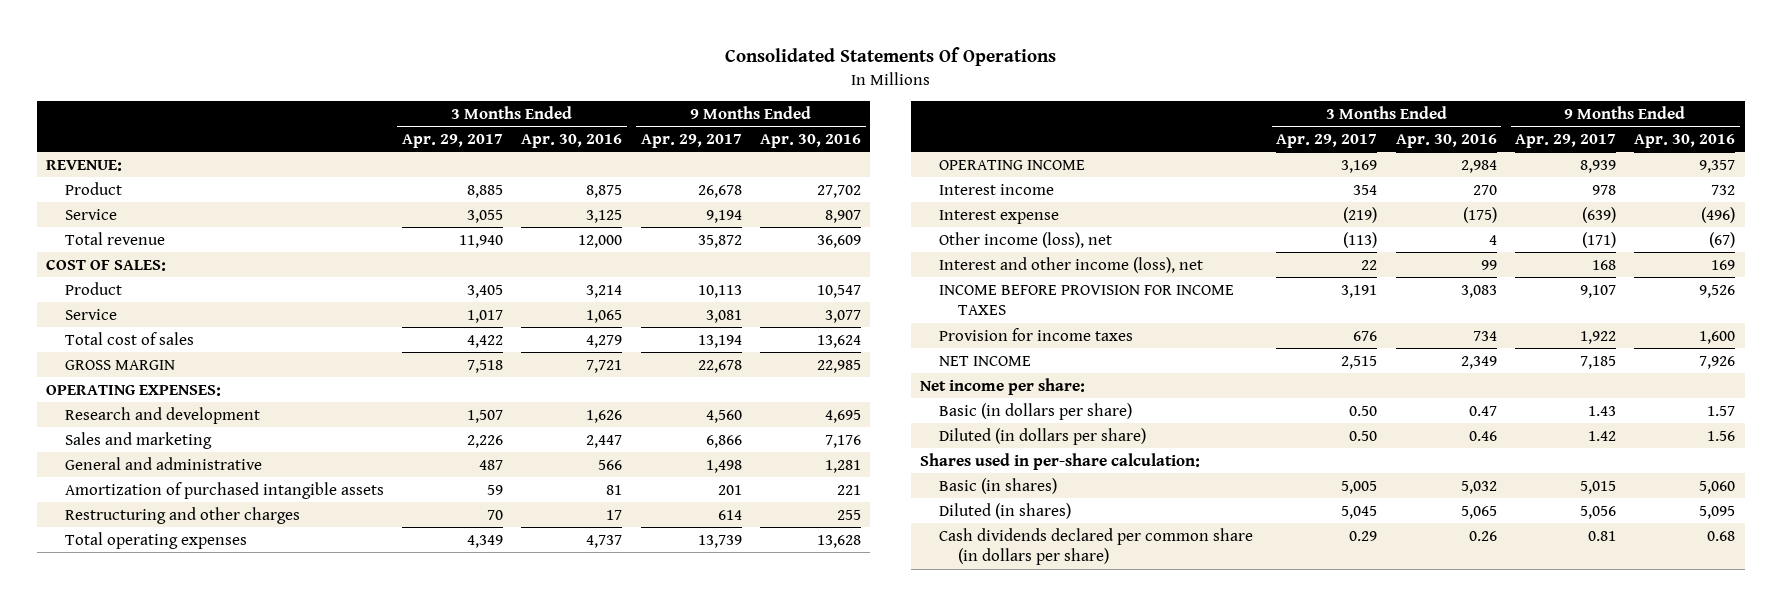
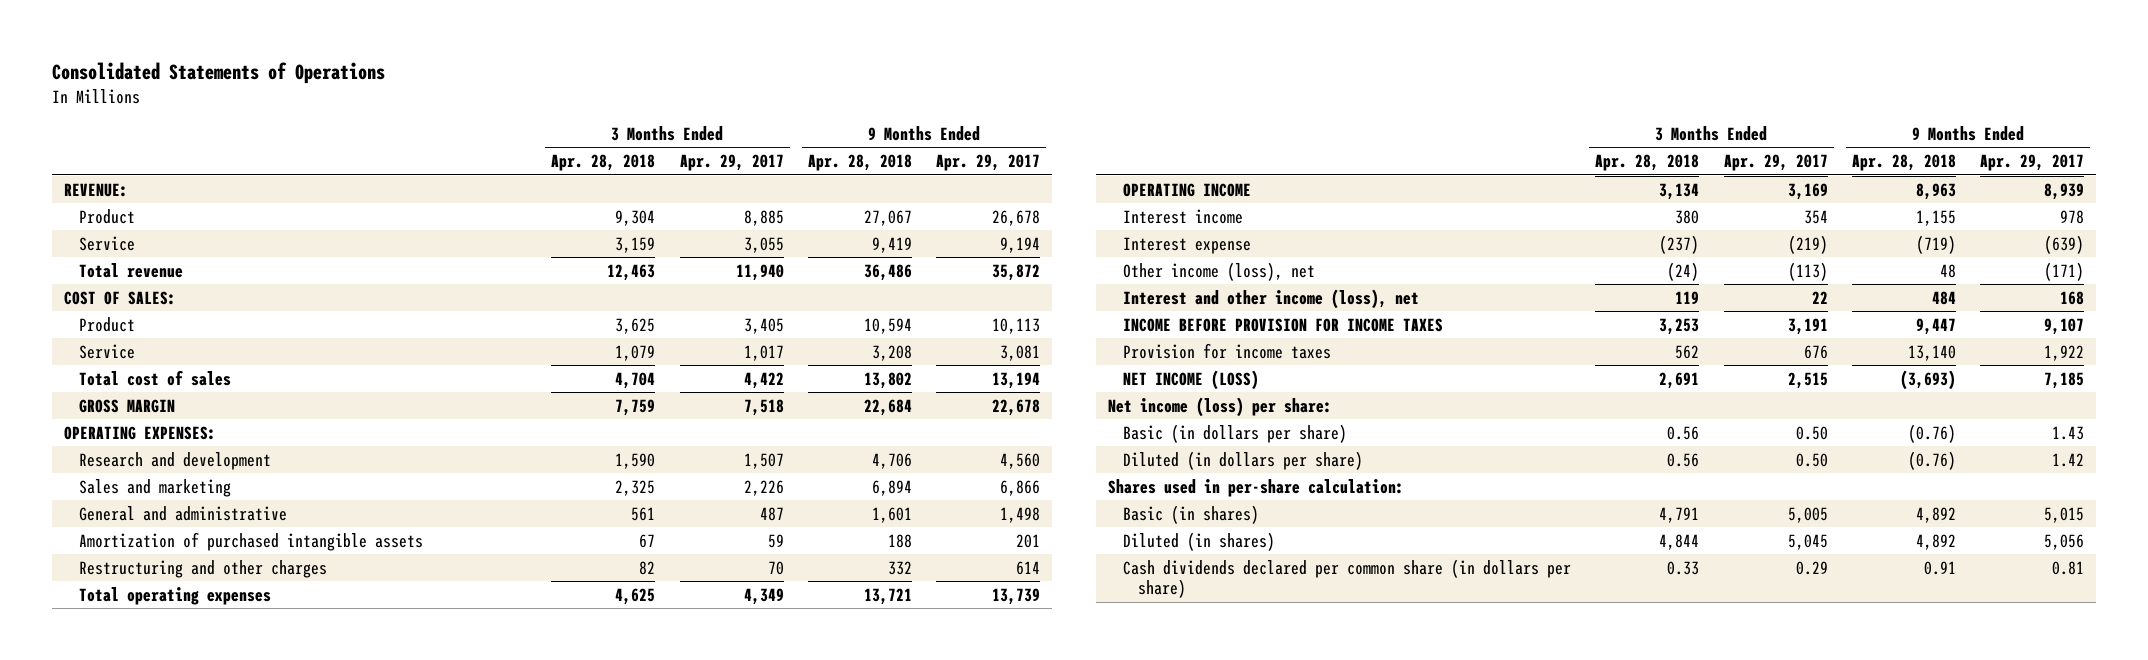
- Consolidated Statements Of Operations
+ Consolidated Statements of Operations
- | 3 Months Ended Apr. 29, 2017 | 3 Months Ended Apr. 30, 2016 | 9 Months Ended Apr. 29, 2017 | 9 Months Ended Apr. 30, 2016
+ | 3 Months Ended Apr. 28, 2018 | 3 Months Ended Apr. 29, 2017 | 9 Months Ended Apr. 28, 2018 | 9 Months Ended Apr. 29, 2017
- NET INCOME | 2,515 | 2,349 | 7,185 | 7,926
- Net income per share:
+ NET INCOME (LOSS) | 2,691 | 2,515 | (3,693) | 7,185
+ Net income (loss) per share:

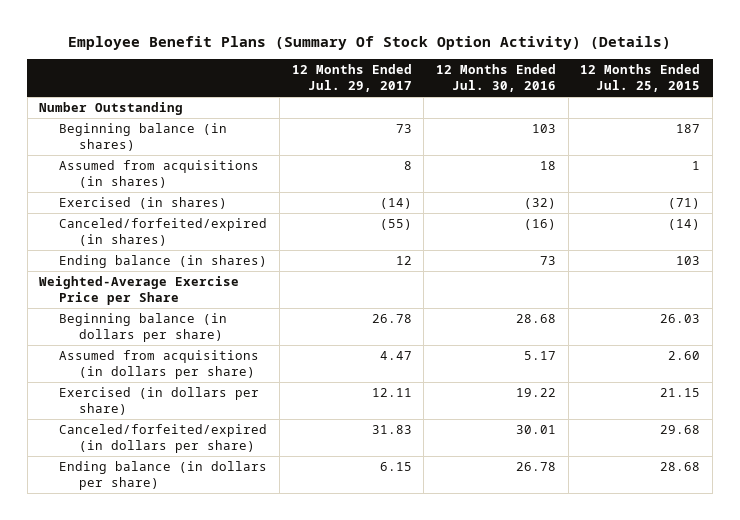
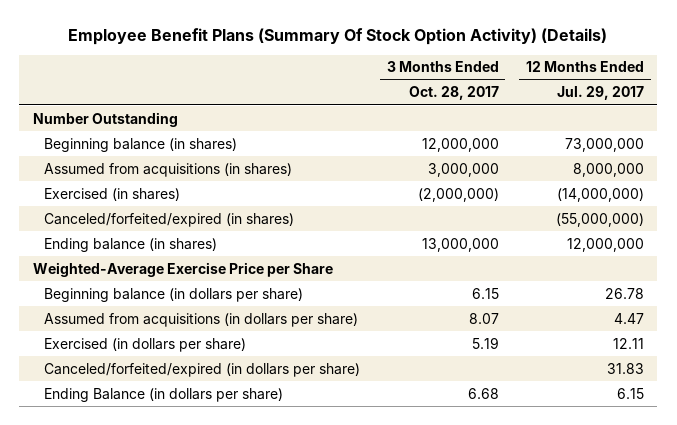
- | 12 Months Ended Jul. 29, 2017 | 12 Months Ended Jul. 30, 2016 | 12 Months Ended Jul. 25, 2015
+ | 3 Months Ended Oct. 28, 2017 | 12 Months Ended Jul. 29, 2017
- Beginning balance (in shares) | 73 | 103 | 187
- Assumed from acquisitions (in shares) | 8 | 18 | 1
- Exercised (in shares) | (14) | (32) | (71)
- Canceled/forfeited/expired (in shares) | (55) | (16) | (14)
- Ending balance (in shares) | 12 | 73 | 103
+ Beginning balance (in shares) | 12,000,000 | 73,000,000
+ Assumed from acquisitions (in shares) | 3,000,000 | 8,000,000
+ Exercised (in shares) | (2,000,000) | (14,000,000)
+ Canceled/forfeited/expired (in shares) | | (55,000,000)
+ Ending balance (in shares) | 13,000,000 | 12,000,000
- Ending balance (in dollars per share) | 6.15 | 26.78 | 28.68
+ Ending Balance (in dollars per share) | 6.68 | 6.15

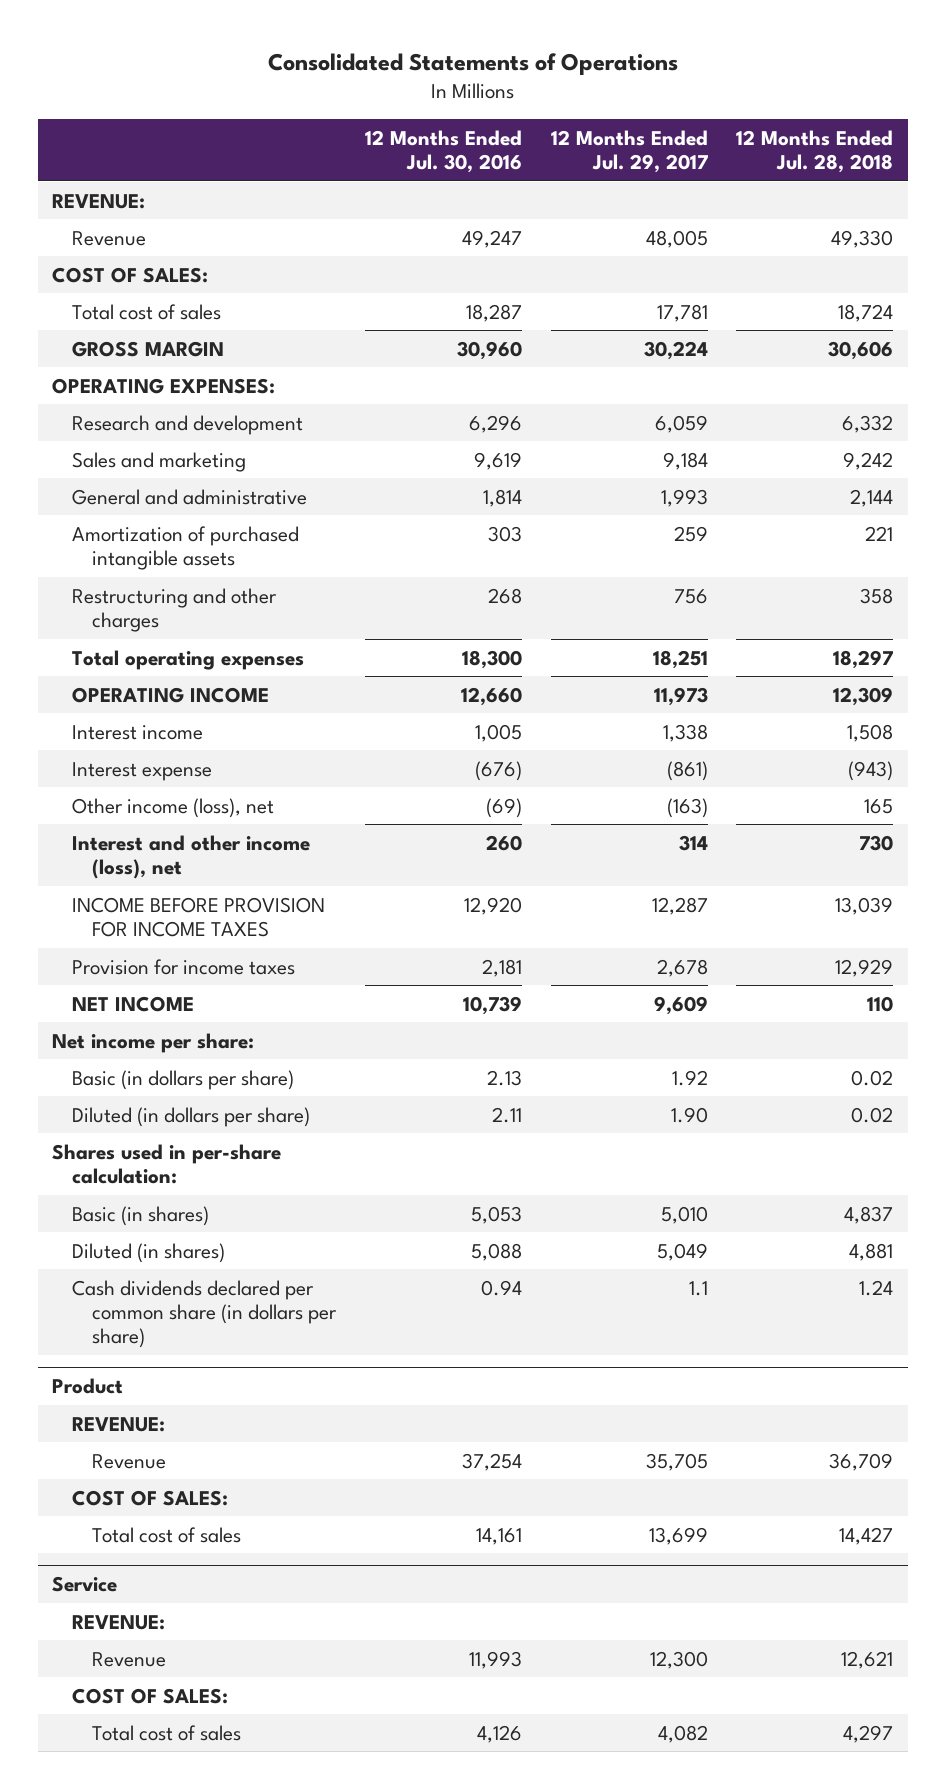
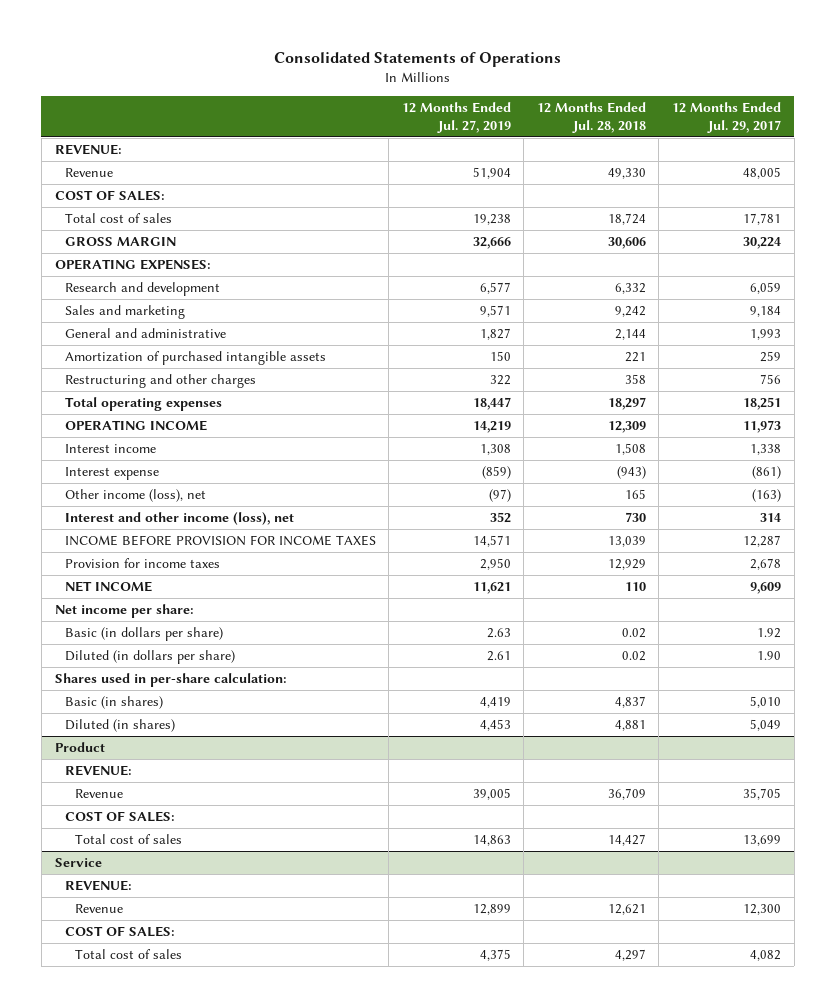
- | 12 Months Ended Jul. 30, 2016 | 12 Months Ended Jul. 29, 2017 | 12 Months Ended Jul. 28, 2018
+ | 12 Months Ended Jul. 27, 2019 | 12 Months Ended Jul. 28, 2018 | 12 Months Ended Jul. 29, 2017
- Cash dividends declared per common share (in dollars per share) | 0.94 | 1.1 | 1.24

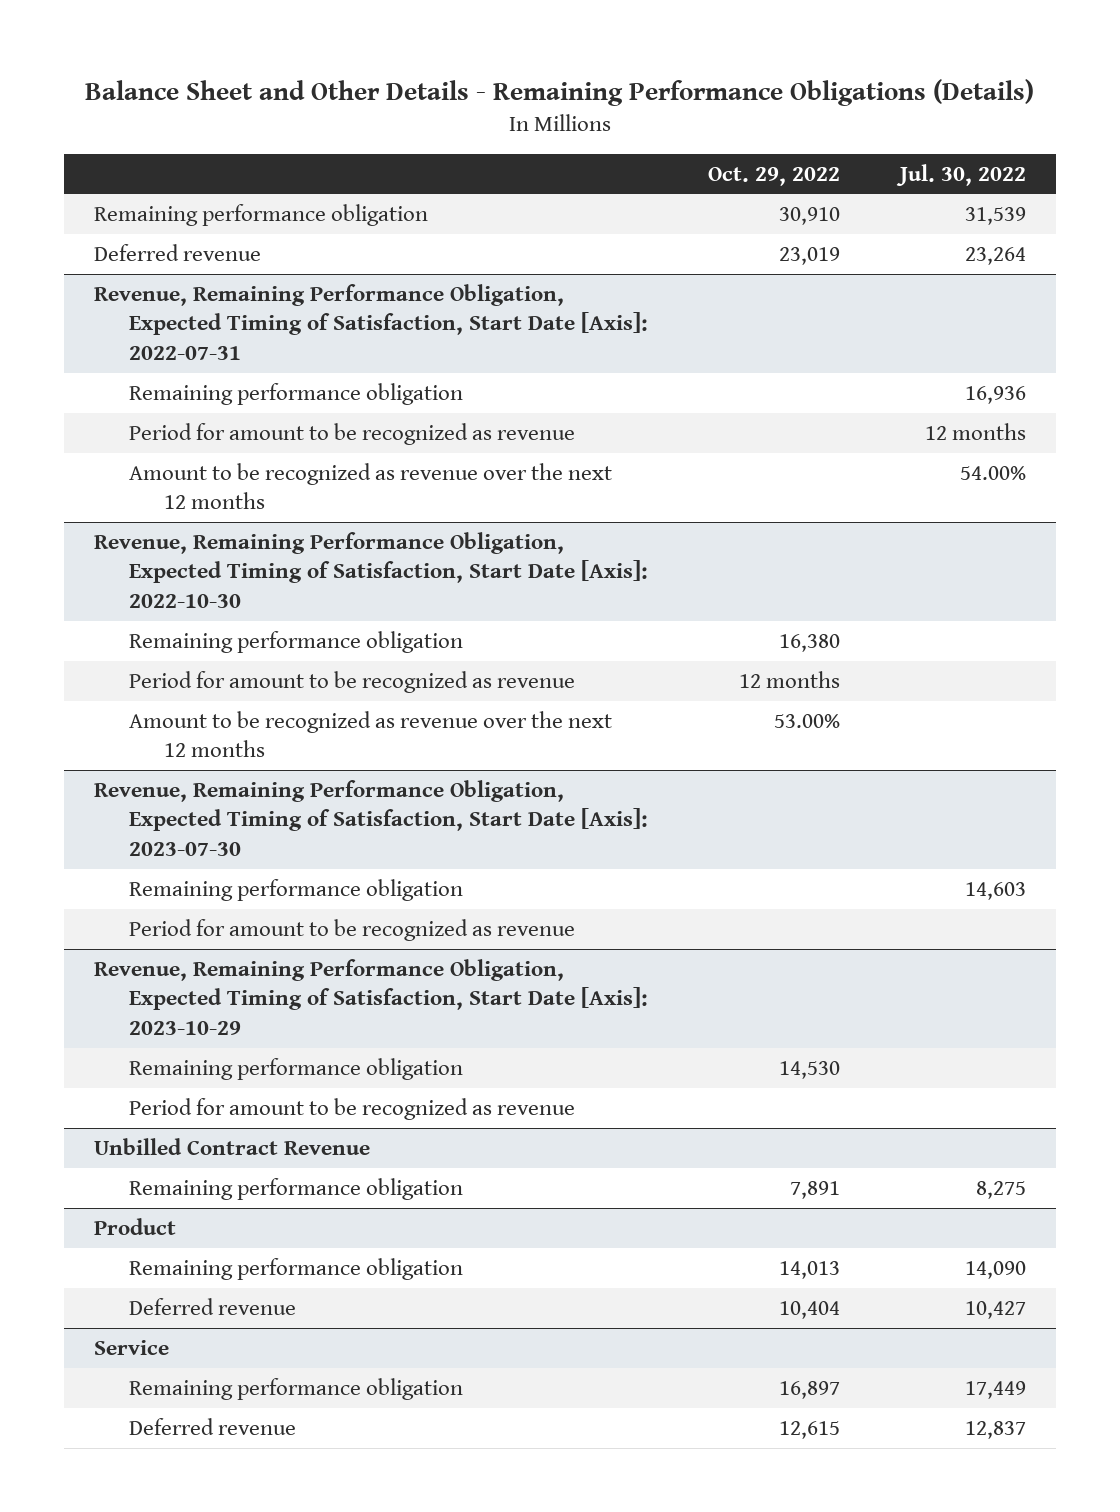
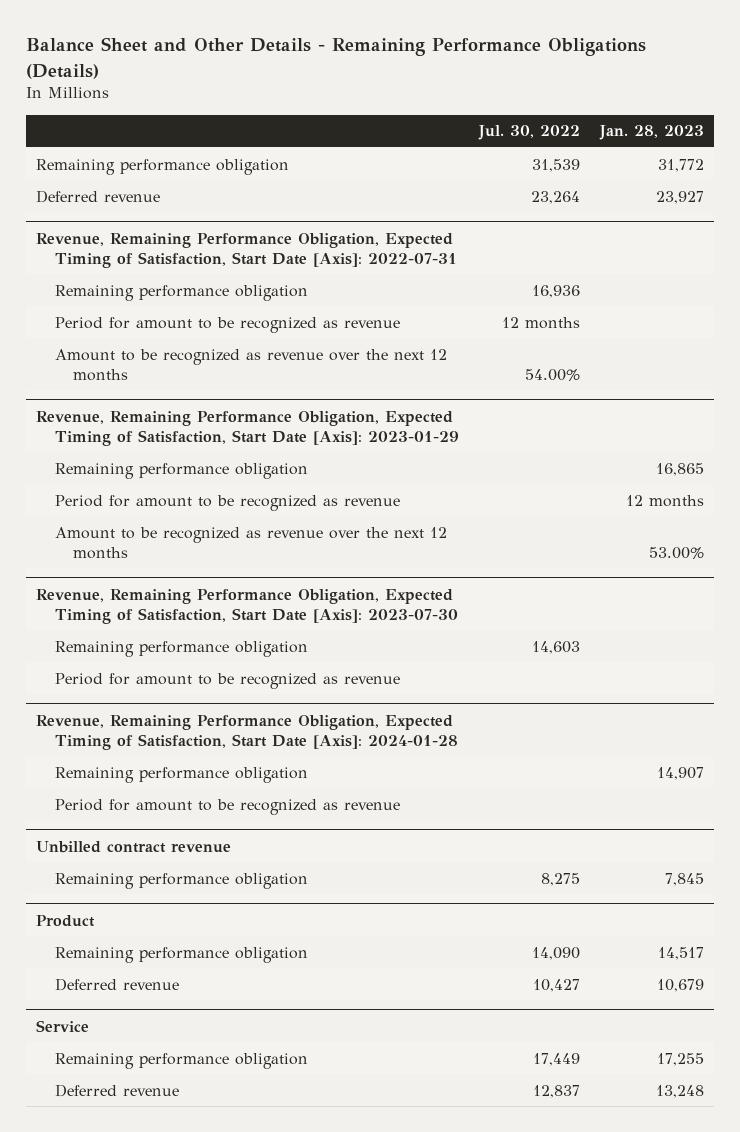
- | Oct. 29, 2022 | Jul. 30, 2022
+ | Jul. 30, 2022 | Jan. 28, 2023
- Revenue, Remaining Performance Obligation, Expected Timing of Satisfaction, Start Date [Axis]: 2022-10-30
+ Revenue, Remaining Performance Obligation, Expected Timing of Satisfaction, Start Date [Axis]: 2023-01-29
- Revenue, Remaining Performance Obligation, Expected Timing of Satisfaction, Start Date [Axis]: 2023-10-29
+ Revenue, Remaining Performance Obligation, Expected Timing of Satisfaction, Start Date [Axis]: 2024-01-28
- Unbilled Contract Revenue
+ Unbilled contract revenue

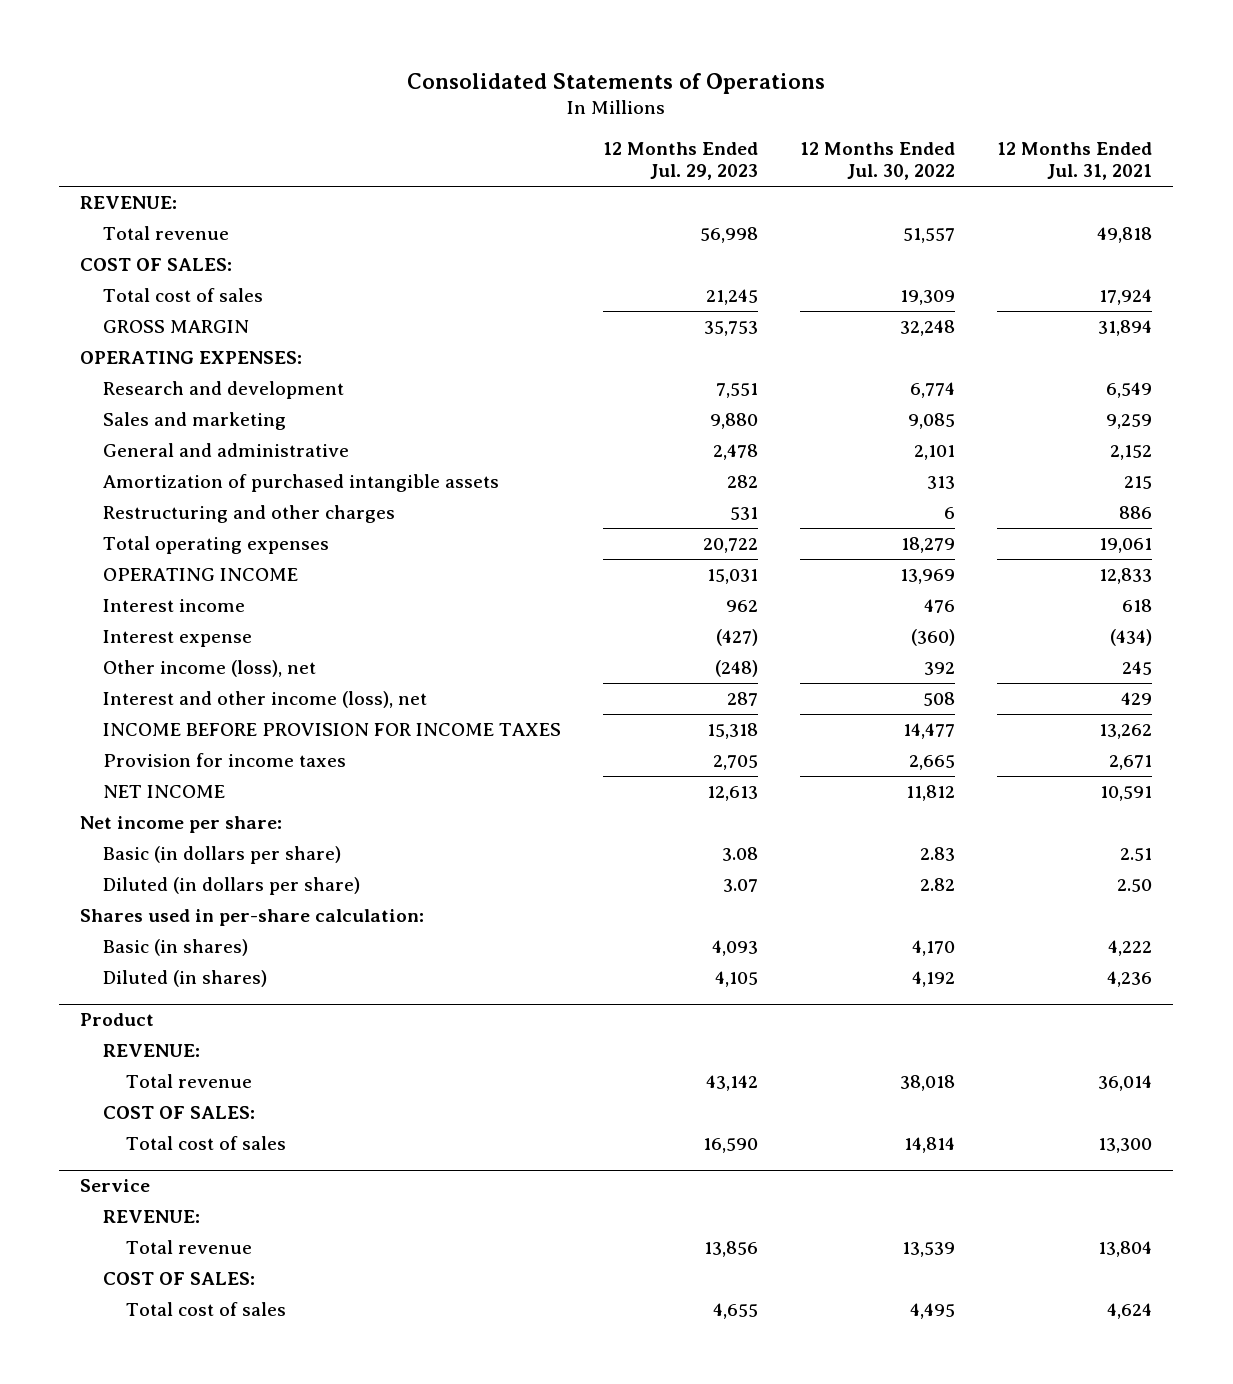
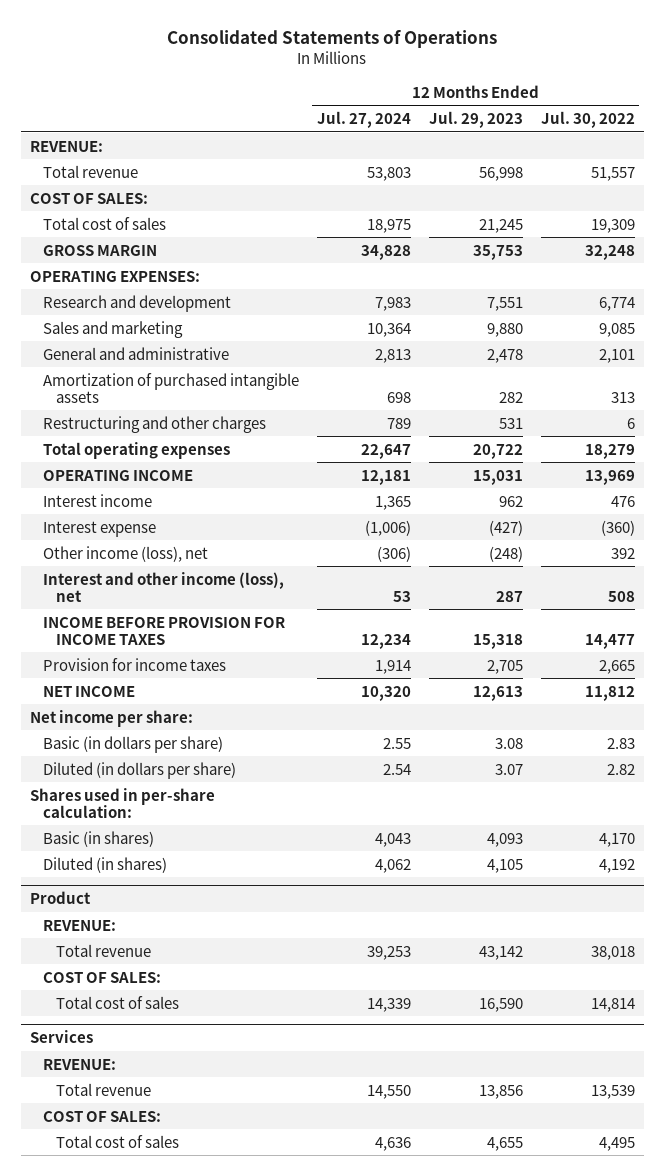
- | 12 Months Ended Jul. 29, 2023 | 12 Months Ended Jul. 30, 2022 | 12 Months Ended Jul. 31, 2021
+ | 12 Months Ended Jul. 27, 2024 | 12 Months Ended Jul. 29, 2023 | 12 Months Ended Jul. 30, 2022
- Service
+ Services

